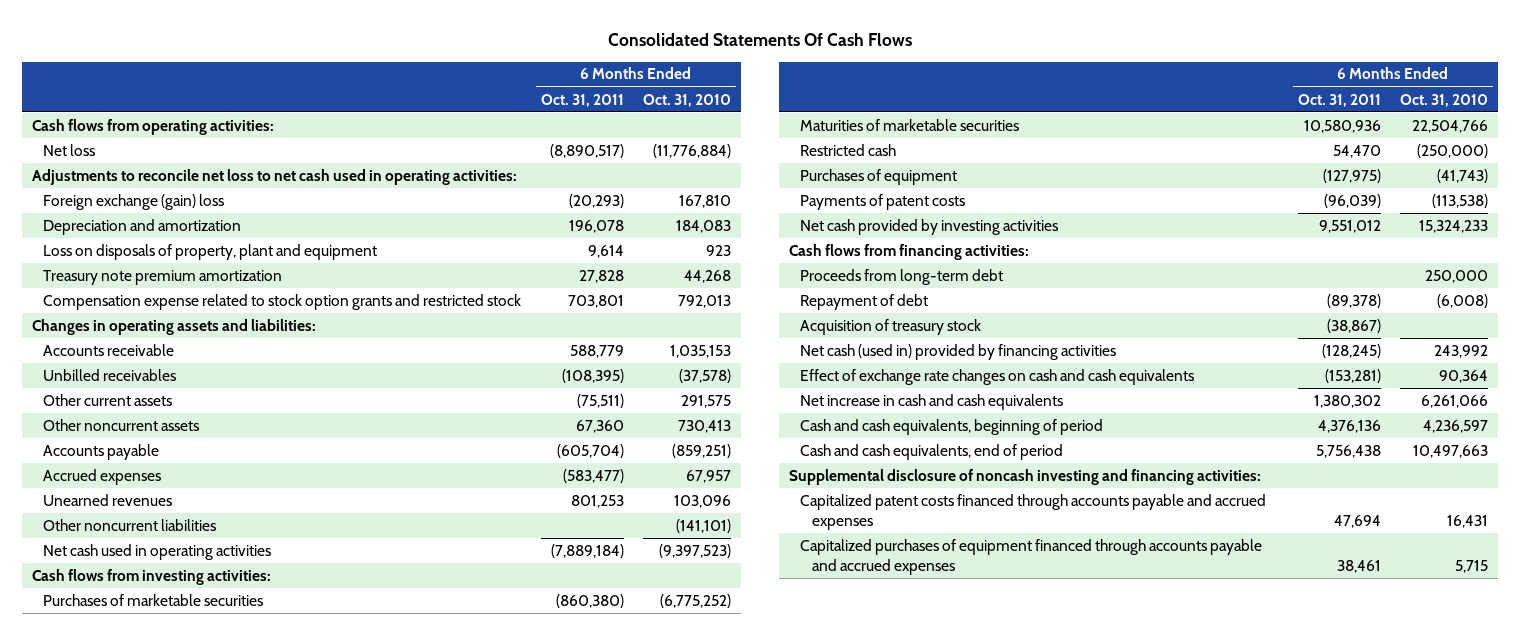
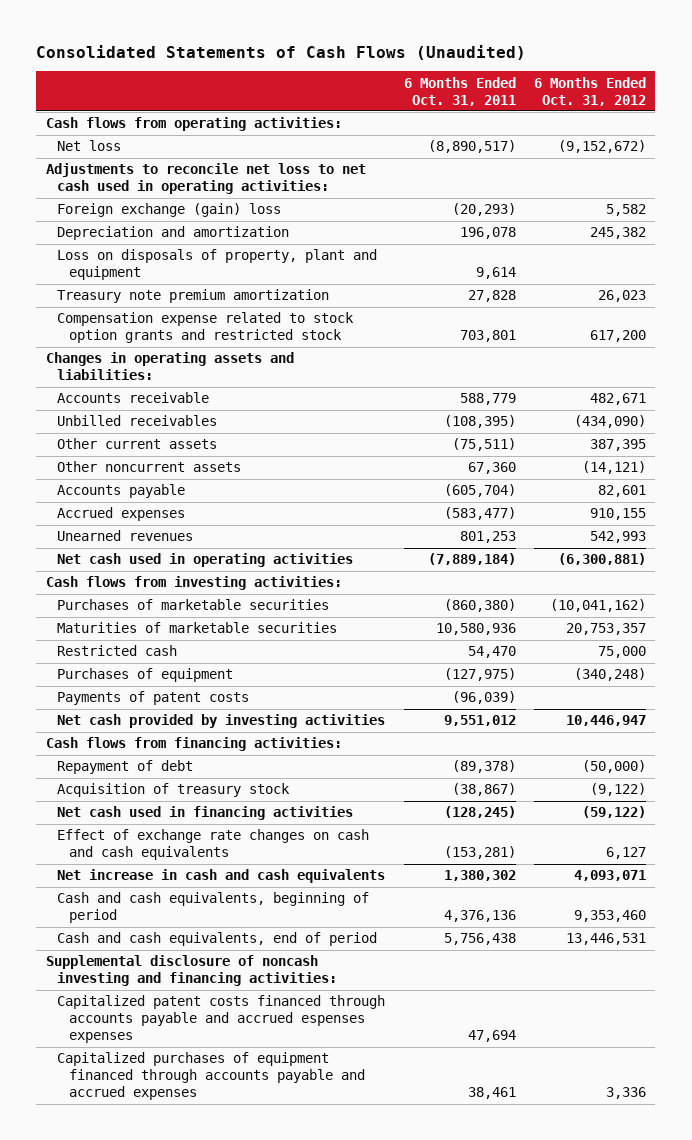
- Consolidated Statements Of Cash Flows
+ Consolidated Statements of Cash Flows (Unaudited)
- | 6 Months Ended Oct. 31, 2011 | 6 Months Ended Oct. 31, 2010
+ | 6 Months Ended Oct. 31, 2011 | 6 Months Ended Oct. 31, 2012
- Other noncurrent liabilities | | (141,101)
- Proceeds from long-term debt | | 250,000
- Net cash (used in) provided by financing activities | (128,245) | 243,992
+ Net cash used in financing activities | (128,245) | (59,122)
- Capitalized patent costs financed through accounts payable and accrued expenses | 47,694 | 16,431
+ Capitalized patent costs financed through accounts payable and accrued espenses expenses | 47,694 |

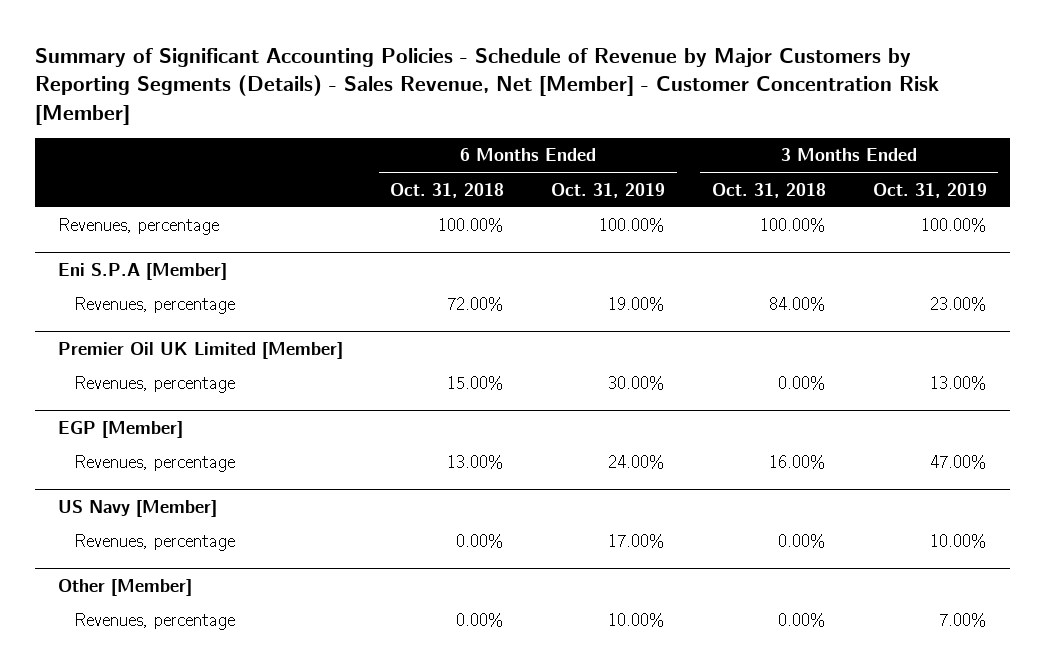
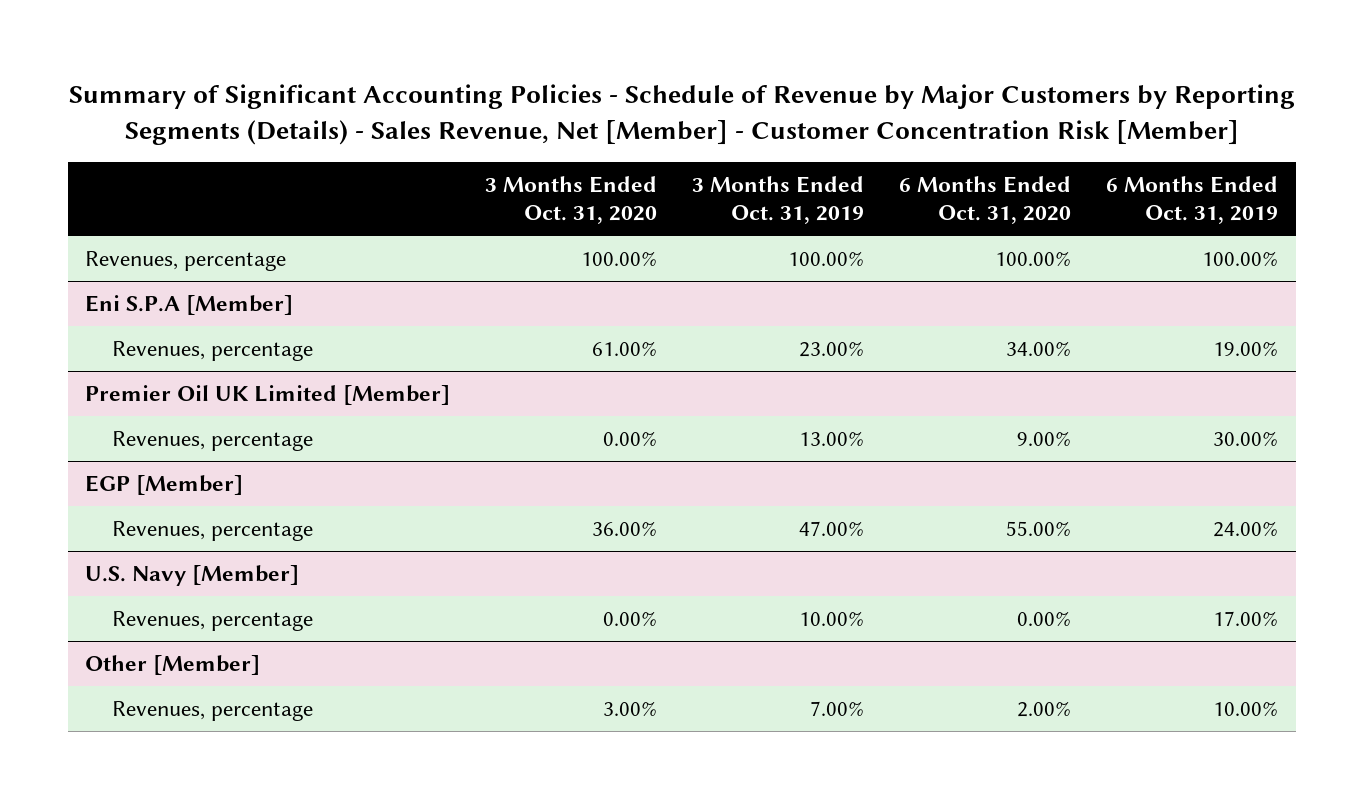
- | 6 Months Ended Oct. 31, 2018 | 6 Months Ended Oct. 31, 2019 | 3 Months Ended Oct. 31, 2018 | 3 Months Ended Oct. 31, 2019
+ | 3 Months Ended Oct. 31, 2020 | 3 Months Ended Oct. 31, 2019 | 6 Months Ended Oct. 31, 2020 | 6 Months Ended Oct. 31, 2019
- US Navy [Member]
+ U.S. Navy [Member]

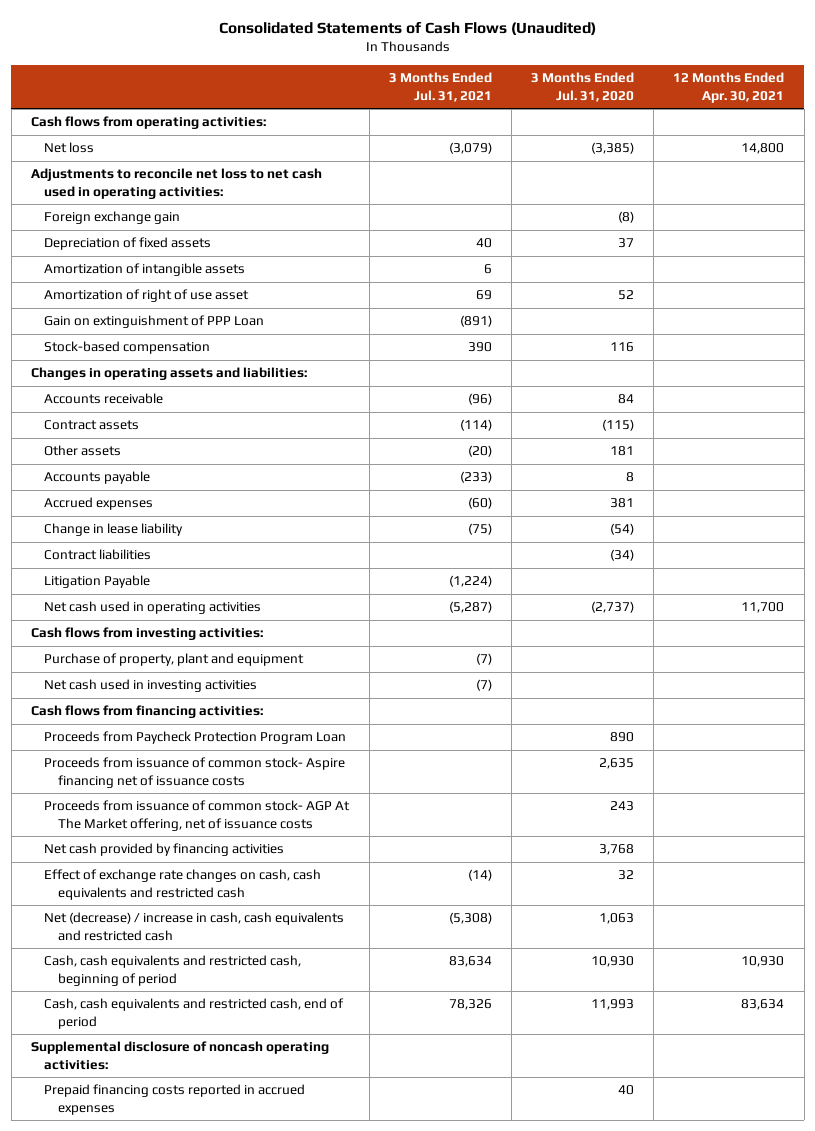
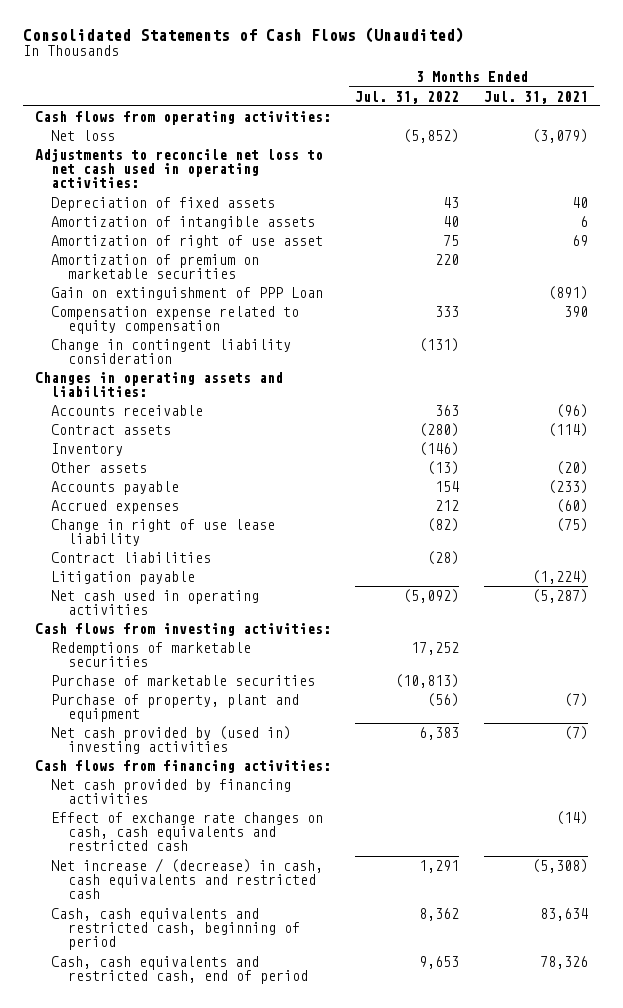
- | 3 Months Ended Jul. 31, 2021 | 3 Months Ended Jul. 31, 2020 | 12 Months Ended Apr. 30, 2021
+ | 3 Months Ended Jul. 31, 2022 | 3 Months Ended Jul. 31, 2021
- Foreign exchange gain | | (8) |
+ Amortization of premium on marketable securities | 220 |
- Stock-based compensation | 390 | 116 |
+ Compensation expense related to equity compensation | 333 | 390
+ Change in contingent liability consideration | (131) |
+ Inventory | (146) |
- Change in lease liability | (75) | (54) |
+ Change in right of use lease liability | (82) | (75)
- Litigation Payable | (1,224) | |
+ Litigation payable | | (1,224)
+ Redemptions of marketable securities | 17,252 |
+ Purchase of marketable securities | (10,813) |
- Net cash used in investing activities | (7) | |
+ Net cash provided by (used in) investing activities | 6,383 | (7)
- Proceeds from Paycheck Protection Program Loan | | 890 |
- Proceeds from issuance of common stock- Aspire financing net of issuance costs | | 2,635 |
- Proceeds from issuance of common stock- AGP At The Market offering, net of issuance costs | | 243 |
- Net (decrease) / increase in cash, cash equivalents and restricted cash | (5,308) | 1,063 |
+ Net increase / (decrease) in cash, cash equivalents and restricted cash | 1,291 | (5,308)
- Supplemental disclosure of noncash operating activities:
- Prepaid financing costs reported in accrued expenses | | 40 |

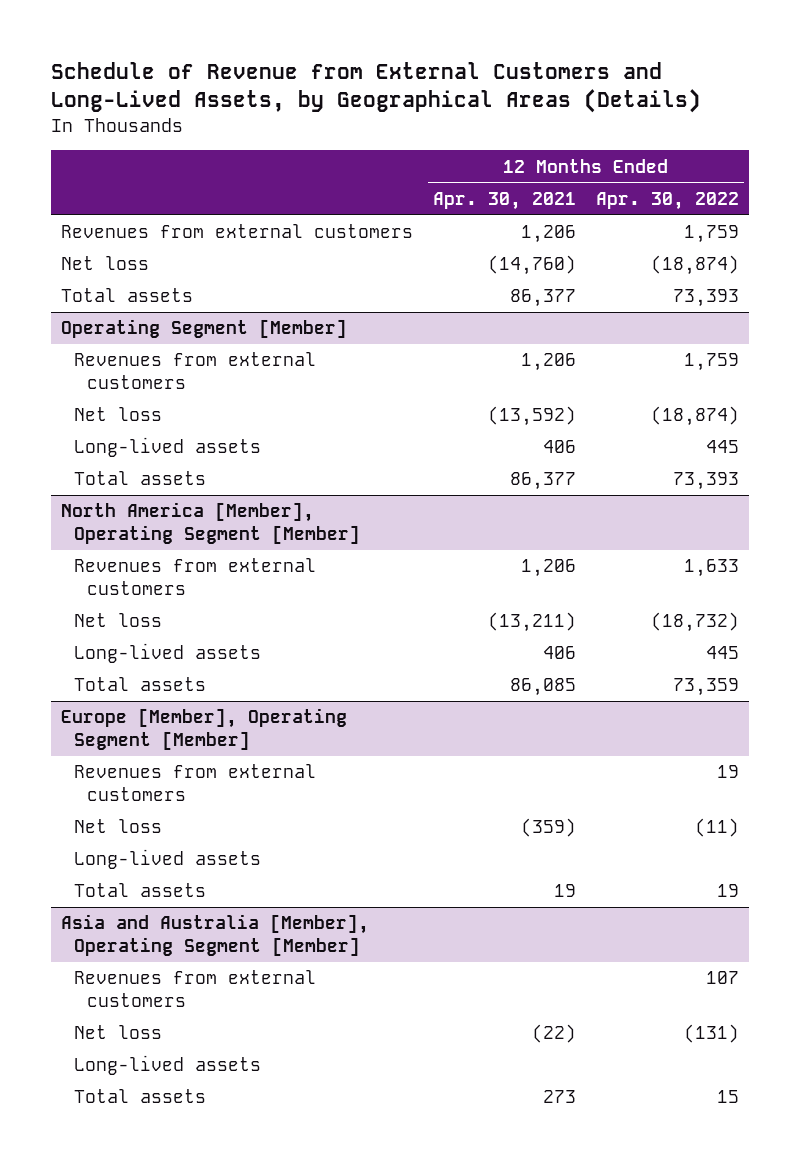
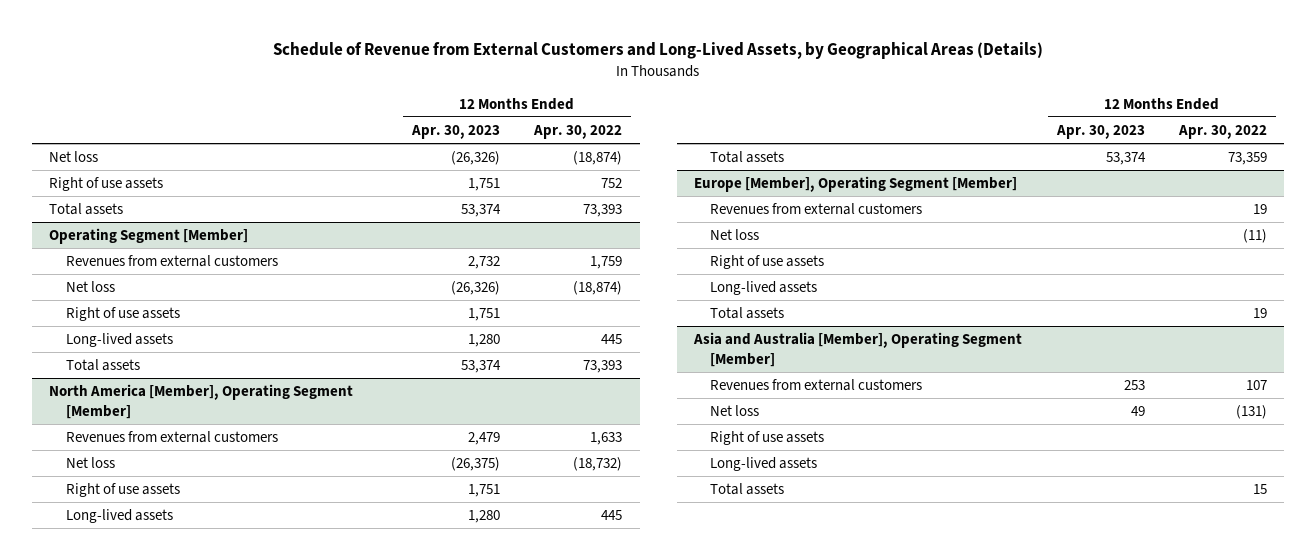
- | 12 Months Ended Apr. 30, 2021 | 12 Months Ended Apr. 30, 2022
+ | 12 Months Ended Apr. 30, 2023 | 12 Months Ended Apr. 30, 2022
- Revenues from external customers | 1,206 | 1,759
+ Right of use assets | 1,751 | 752
@ Operating Segment [Member]
+ Right of use assets | 1,751 |
@ North America [Member], Operating Segment [Member]
+ Right of use assets | 1,751 |
@ Europe [Member], Operating Segment [Member]
+ Right of use assets
@ Asia and Australia [Member], Operating Segment [Member]
+ Right of use assets

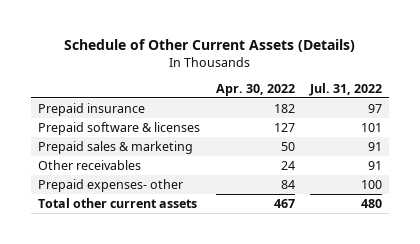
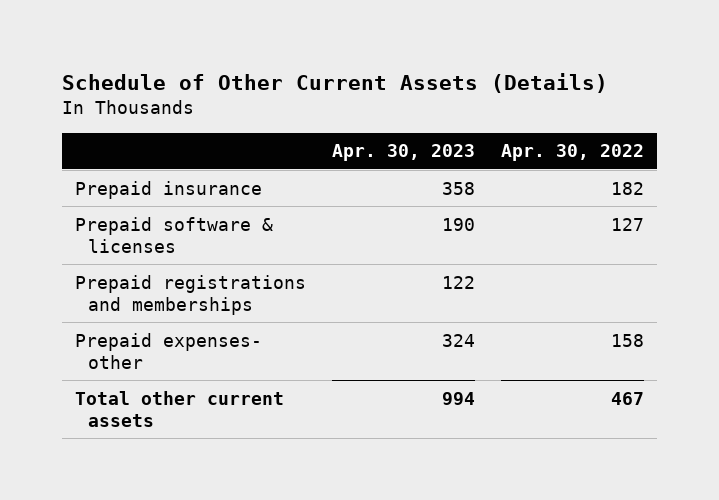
- | Apr. 30, 2022 | Jul. 31, 2022
+ | Apr. 30, 2023 | Apr. 30, 2022
- Prepaid sales & marketing | 50 | 91
- Other receivables | 24 | 91
- Prepaid expenses- other | 84 | 100
+ Prepaid registrations and memberships | 122 |
+ Prepaid expenses- other | 324 | 158

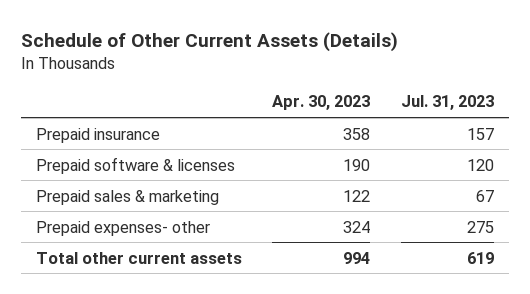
- | Apr. 30, 2023 | Apr. 30, 2022
+ | Apr. 30, 2023 | Jul. 31, 2023
- Prepaid registrations and memberships | 122 |
+ Prepaid sales & marketing | 122 | 67

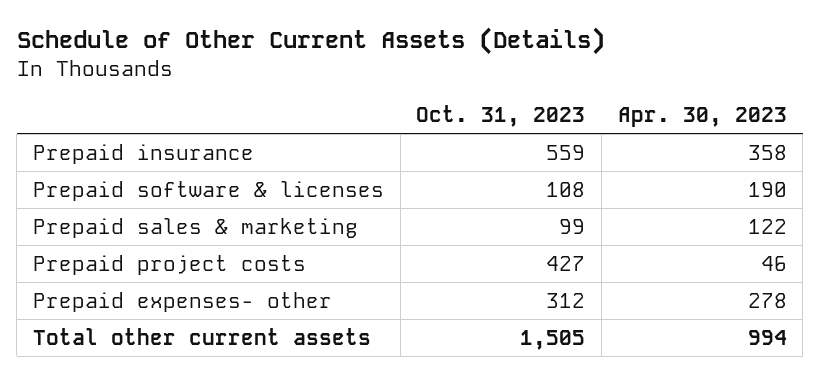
- | Apr. 30, 2023 | Jul. 31, 2023
+ | Oct. 31, 2023 | Apr. 30, 2023
- Prepaid expenses- other | 324 | 275
+ Prepaid project costs | 427 | 46
+ Prepaid expenses- other | 312 | 278

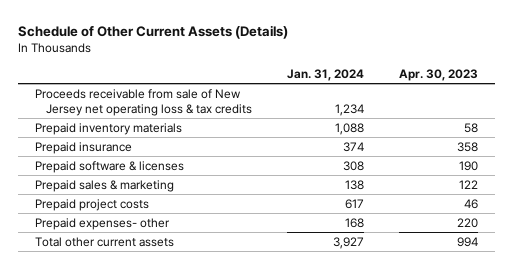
- | Oct. 31, 2023 | Apr. 30, 2023
+ | Jan. 31, 2024 | Apr. 30, 2023
+ Proceeds receivable from sale of New Jersey net operating loss & tax credits | 1,234 |
+ Prepaid inventory materials | 1,088 | 58
- Prepaid expenses- other | 312 | 278
+ Prepaid expenses- other | 168 | 220

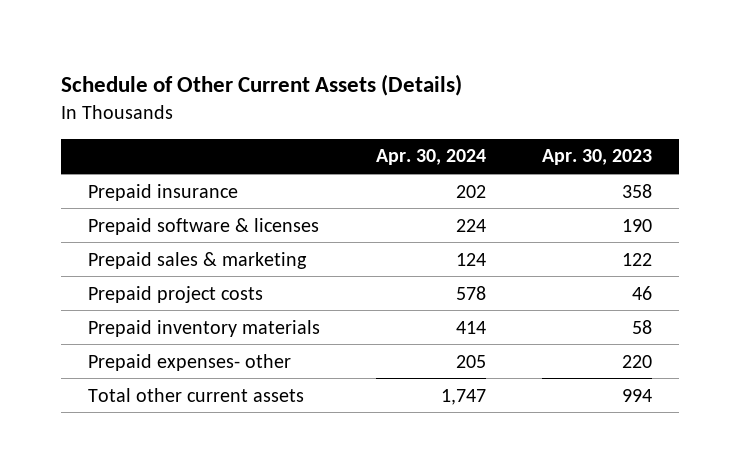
- | Jan. 31, 2024 | Apr. 30, 2023
+ | Apr. 30, 2024 | Apr. 30, 2023
- Proceeds receivable from sale of New Jersey net operating loss & tax credits | 1,234 |
moved down: Prepaid inventory materials | 414 | 58

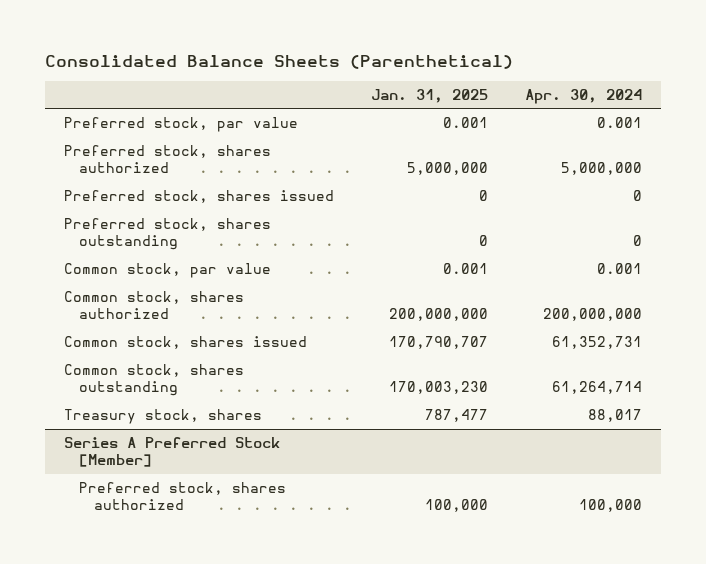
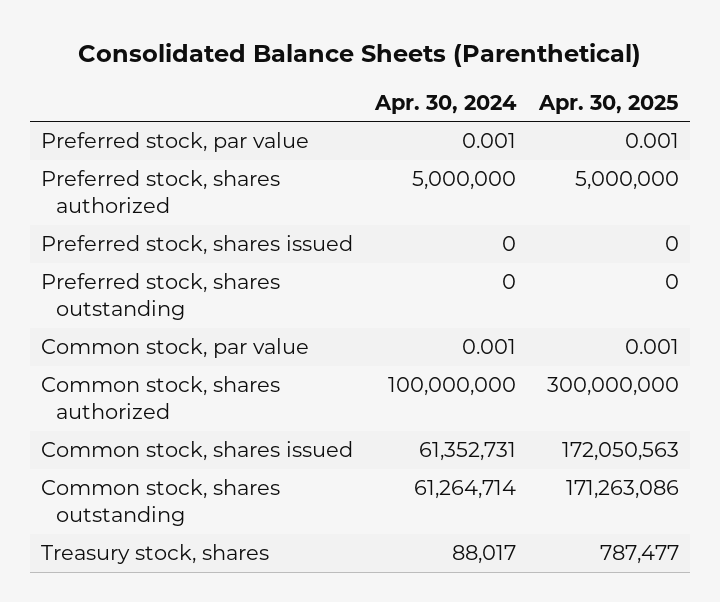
- | Jan. 31, 2025 | Apr. 30, 2024
+ | Apr. 30, 2024 | Apr. 30, 2025
- Common stock, shares authorized | 200,000,000 | 200,000,000
+ Common stock, shares authorized | 100,000,000 | 300,000,000
- Series A Preferred Stock [Member]
- Preferred stock, shares authorized | 100,000 | 100,000

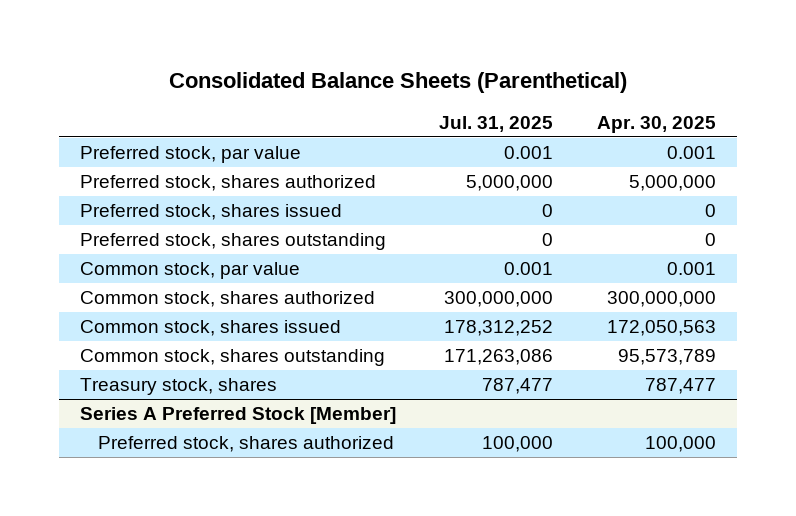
- | Apr. 30, 2024 | Apr. 30, 2025
+ | Jul. 31, 2025 | Apr. 30, 2025
- Common stock, shares outstanding | 61,264,714 | 171,263,086
+ Common stock, shares outstanding | 171,263,086 | 95,573,789
+ Series A Preferred Stock [Member]
+ Preferred stock, shares authorized | 100,000 | 100,000

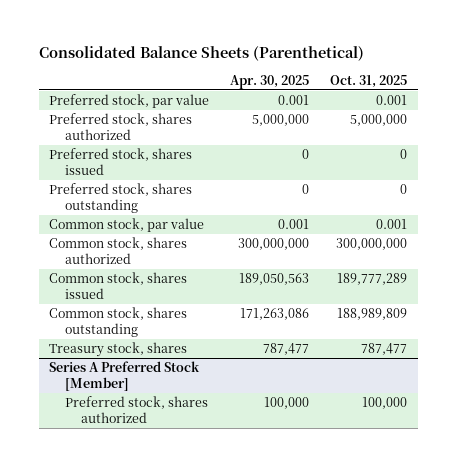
- | Jul. 31, 2025 | Apr. 30, 2025
+ | Apr. 30, 2025 | Oct. 31, 2025
- Common stock, shares issued | 178,312,252 | 172,050,563
- Common stock, shares outstanding | 171,263,086 | 95,573,789
+ Common stock, shares issued | 189,050,563 | 189,777,289
+ Common stock, shares outstanding | 171,263,086 | 188,989,809

